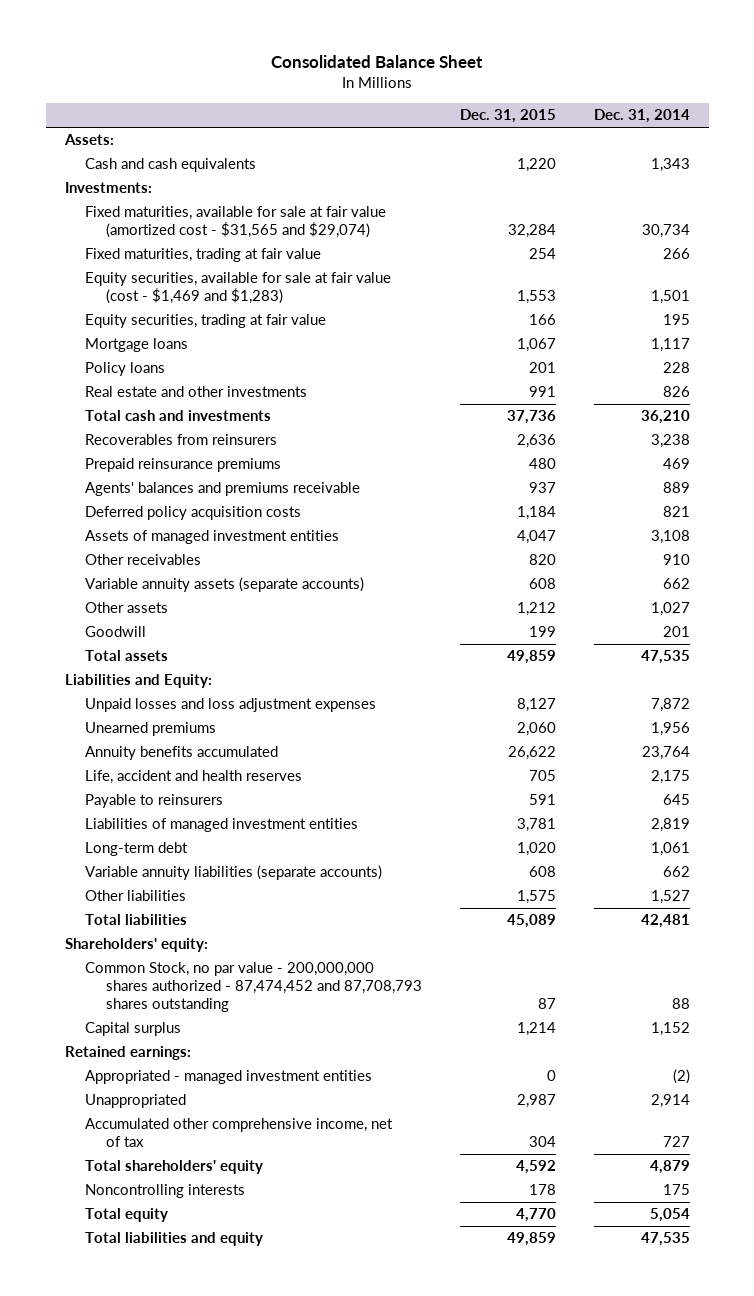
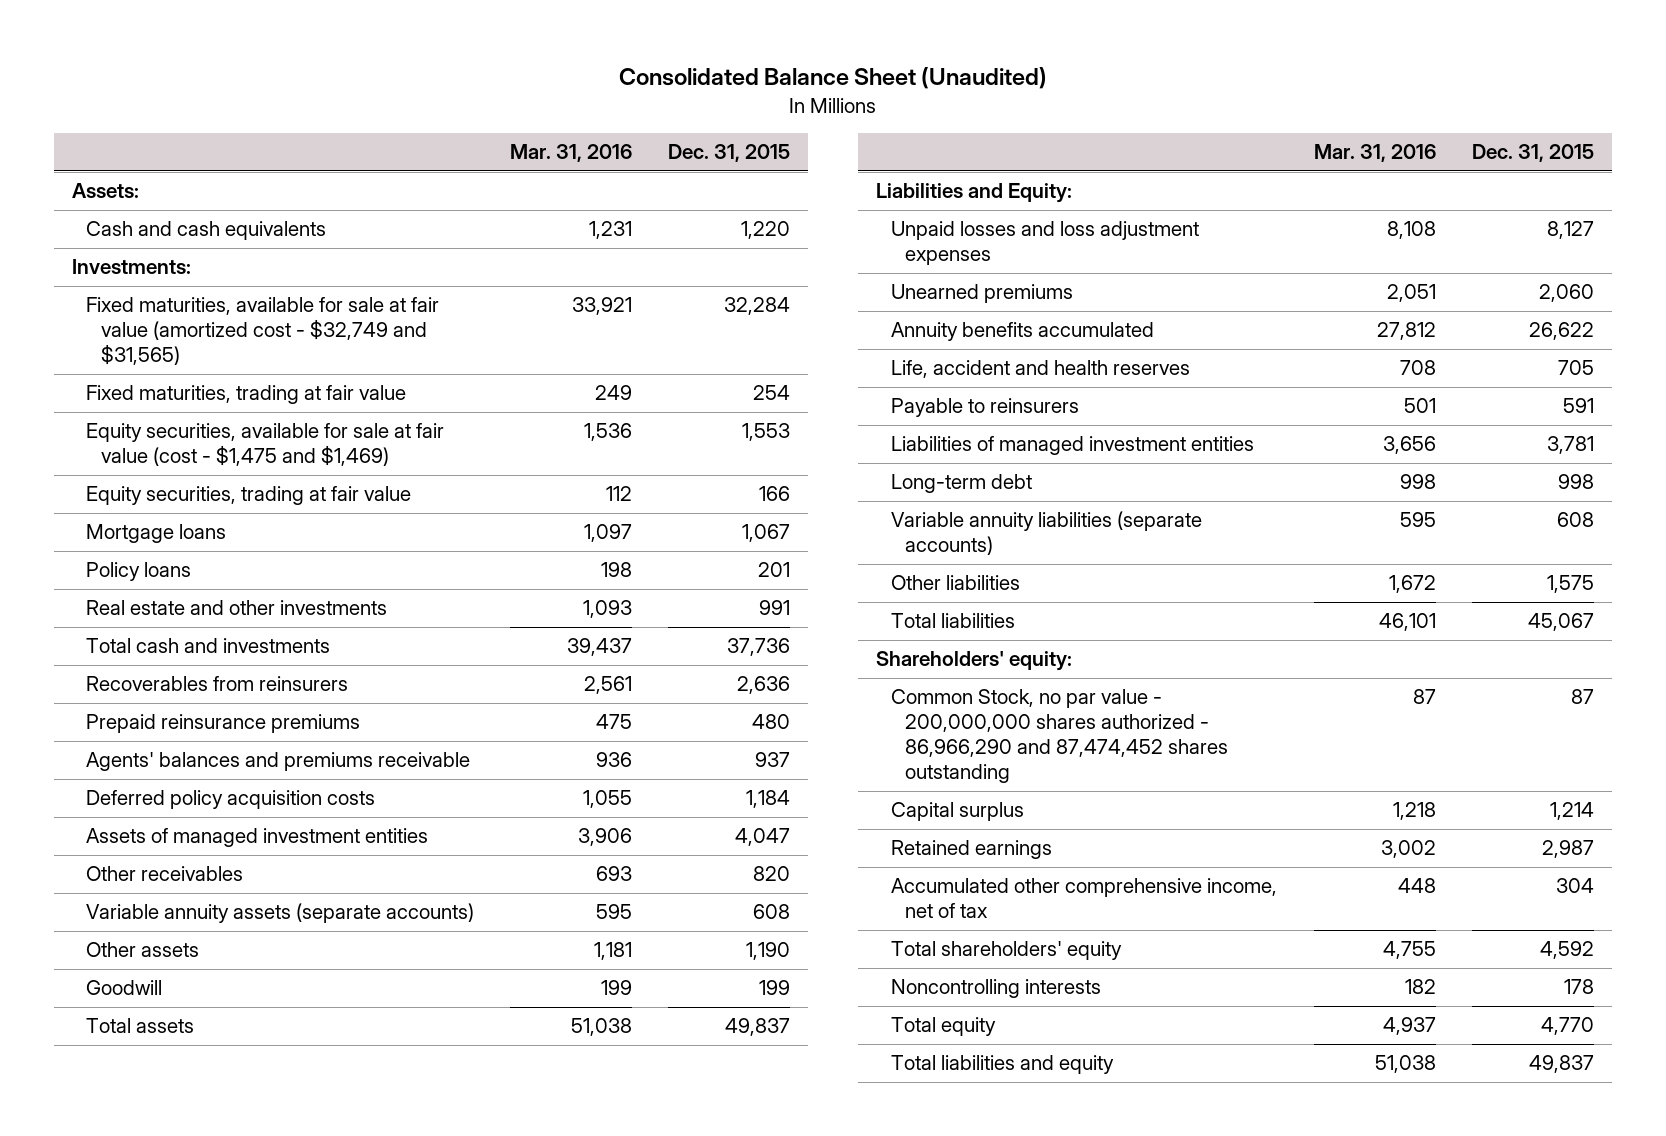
- Consolidated Balance Sheet
+ Consolidated Balance Sheet (Unaudited)
- | Dec. 31, 2015 | Dec. 31, 2014
+ | Mar. 31, 2016 | Dec. 31, 2015
- Fixed maturities, available for sale at fair value (amortized cost - $31,565 and $29,074) | 32,284 | 30,734
+ Fixed maturities, available for sale at fair value (amortized cost - $32,749 and $31,565) | 33,921 | 32,284
- Equity securities, available for sale at fair value (cost - $1,469 and $1,283) | 1,553 | 1,501
+ Equity securities, available for sale at fair value (cost - $1,475 and $1,469) | 1,536 | 1,553
- Other assets | 1,212 | 1,027
+ Other assets | 1,181 | 1,190
- Total assets | 49,859 | 47,535
+ Total assets | 51,038 | 49,837
- Long-term debt | 1,020 | 1,061
+ Long-term debt | 998 | 998
- Total liabilities | 45,089 | 42,481
+ Total liabilities | 46,101 | 45,067
- Common Stock, no par value - 200,000,000 shares authorized - 87,474,452 and 87,708,793 shares outstanding | 87 | 88
+ Common Stock, no par value - 200,000,000 shares authorized - 86,966,290 and 87,474,452 shares outstanding | 87 | 87
- Retained earnings:
- Appropriated - managed investment entities | 0 | (2)
- Unappropriated | 2,987 | 2,914
+ Retained earnings | 3,002 | 2,987
- Total liabilities and equity | 49,859 | 47,535
+ Total liabilities and equity | 51,038 | 49,837

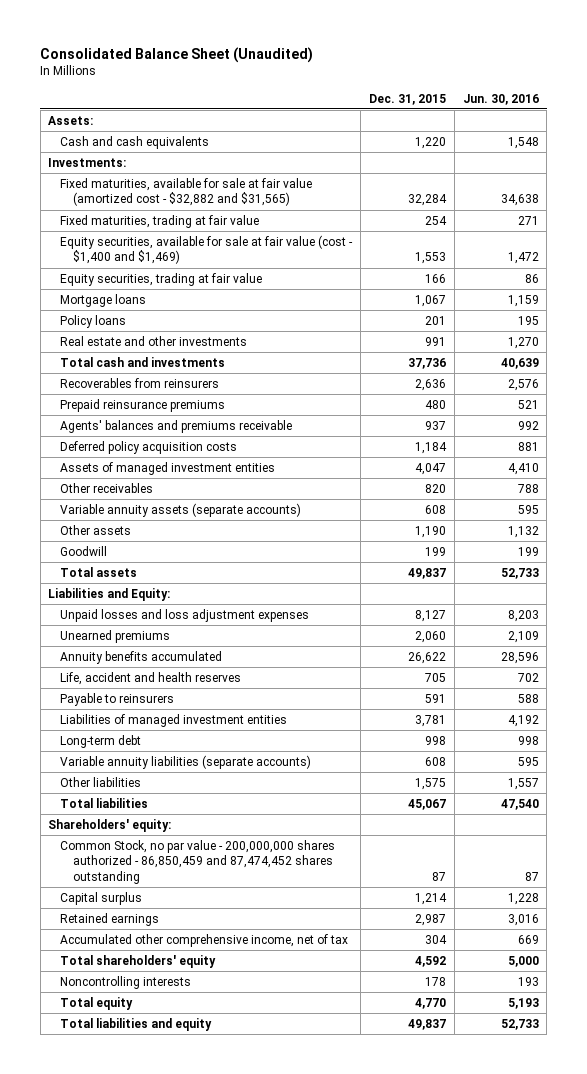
- | Mar. 31, 2016 | Dec. 31, 2015
+ | Dec. 31, 2015 | Jun. 30, 2016
- Fixed maturities, available for sale at fair value (amortized cost - $32,749 and $31,565) | 33,921 | 32,284
+ Fixed maturities, available for sale at fair value (amortized cost - $32,882 and $31,565) | 32,284 | 34,638
- Equity securities, available for sale at fair value (cost - $1,475 and $1,469) | 1,536 | 1,553
+ Equity securities, available for sale at fair value (cost - $1,400 and $1,469) | 1,553 | 1,472
- Common Stock, no par value - 200,000,000 shares authorized - 86,966,290 and 87,474,452 shares outstanding | 87 | 87
+ Common Stock, no par value - 200,000,000 shares authorized - 86,850,459 and 87,474,452 shares outstanding | 87 | 87

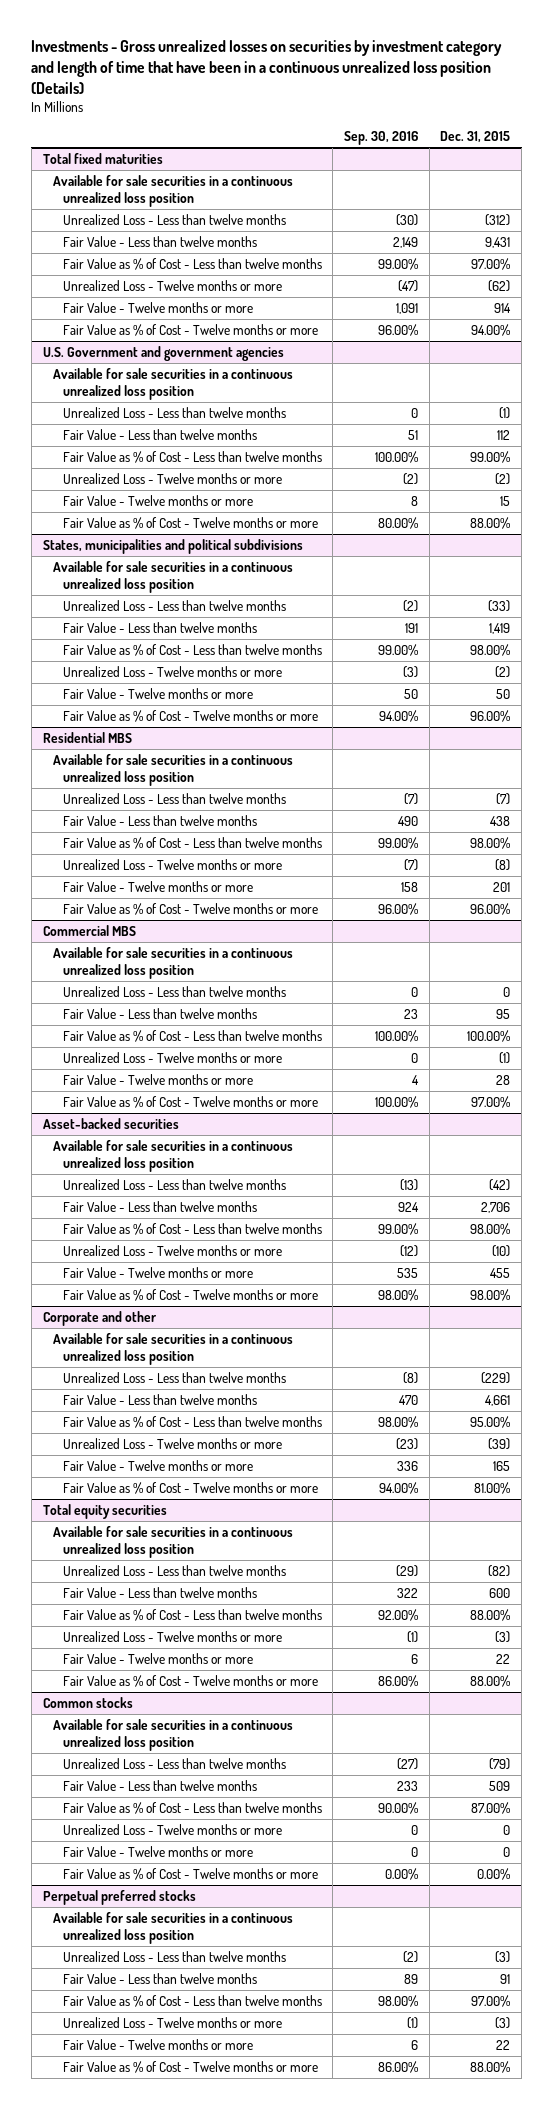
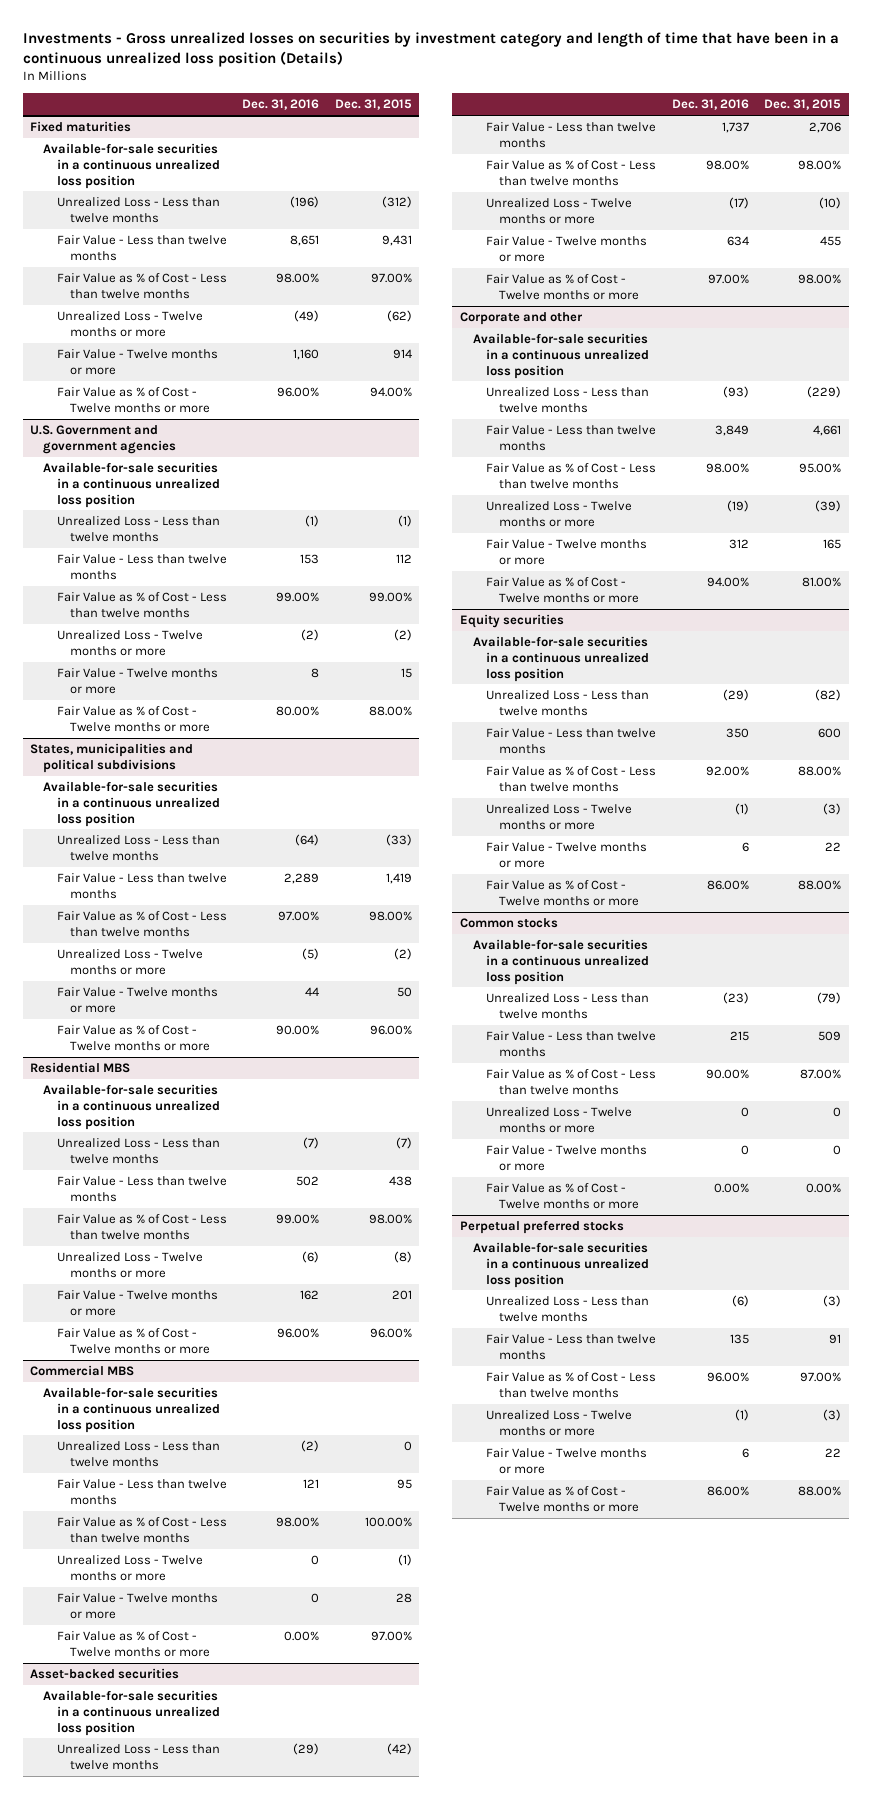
- | Sep. 30, 2016 | Dec. 31, 2015
+ | Dec. 31, 2016 | Dec. 31, 2015
- Total fixed maturities
- Available for sale securities in a continuous unrealized loss position
+ Fixed maturities
+ Available-for-sale securities in a continuous unrealized loss position
@ U.S. Government and government agencies
- Available for sale securities in a continuous unrealized loss position
+ Available-for-sale securities in a continuous unrealized loss position
@ States, municipalities and political subdivisions
- Available for sale securities in a continuous unrealized loss position
+ Available-for-sale securities in a continuous unrealized loss position
@ Residential MBS
- Available for sale securities in a continuous unrealized loss position
+ Available-for-sale securities in a continuous unrealized loss position
@ Commercial MBS
- Available for sale securities in a continuous unrealized loss position
+ Available-for-sale securities in a continuous unrealized loss position
@ Asset-backed securities
- Available for sale securities in a continuous unrealized loss position
+ Available-for-sale securities in a continuous unrealized loss position
@ Corporate and other
- Available for sale securities in a continuous unrealized loss position
+ Available-for-sale securities in a continuous unrealized loss position
- Total equity securities
- Available for sale securities in a continuous unrealized loss position
+ Equity securities
+ Available-for-sale securities in a continuous unrealized loss position
@ Common stocks
- Available for sale securities in a continuous unrealized loss position
+ Available-for-sale securities in a continuous unrealized loss position
@ Perpetual preferred stocks
- Available for sale securities in a continuous unrealized loss position
+ Available-for-sale securities in a continuous unrealized loss position

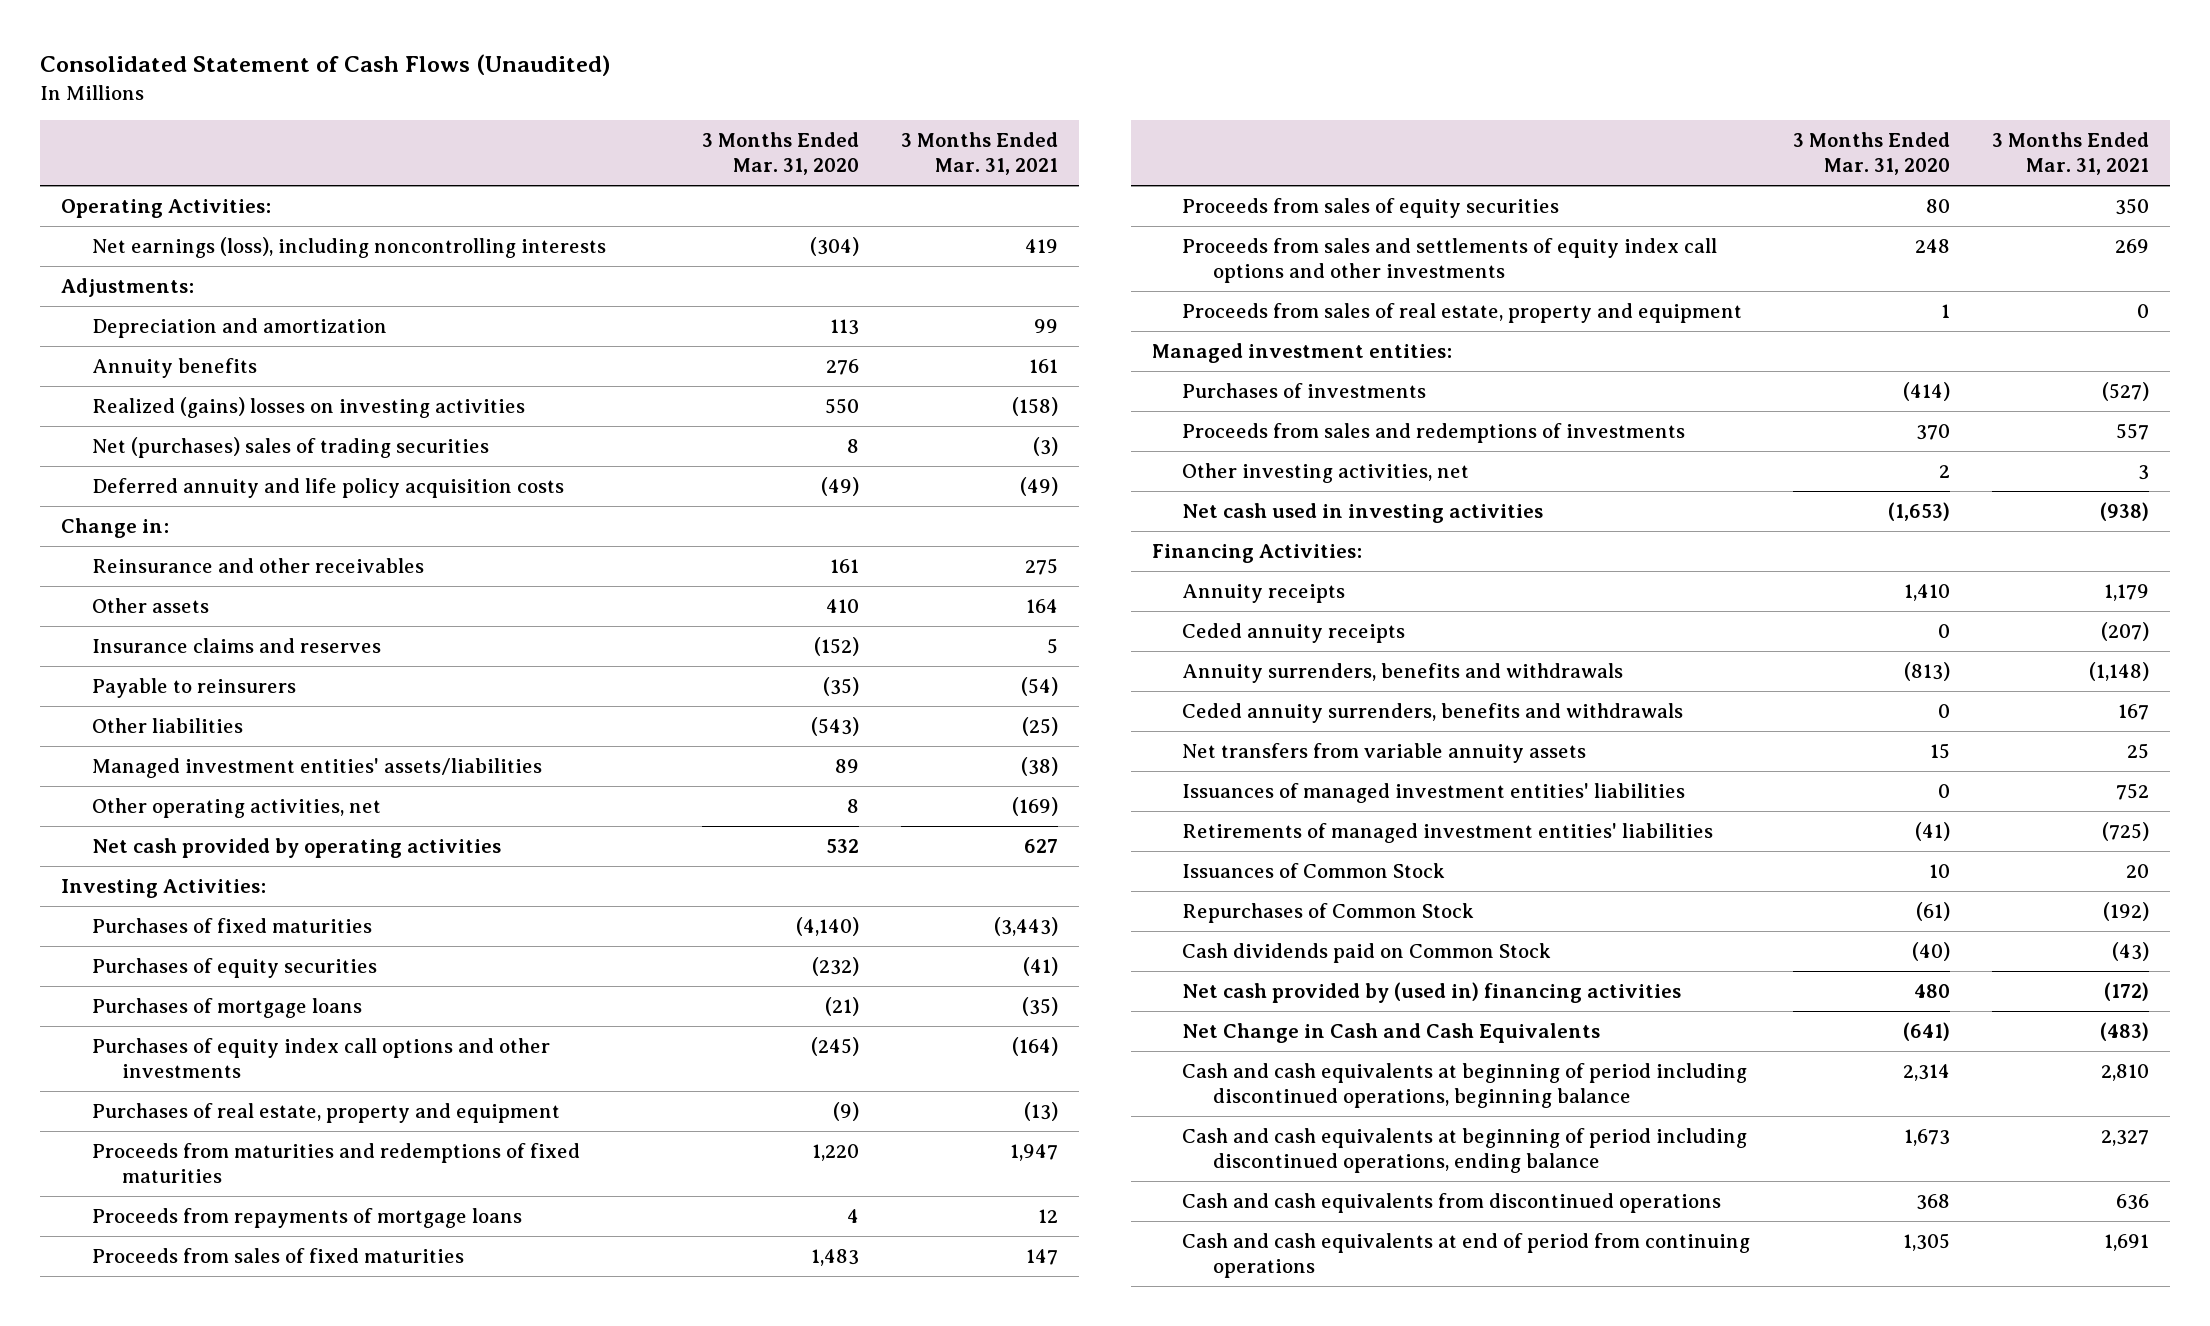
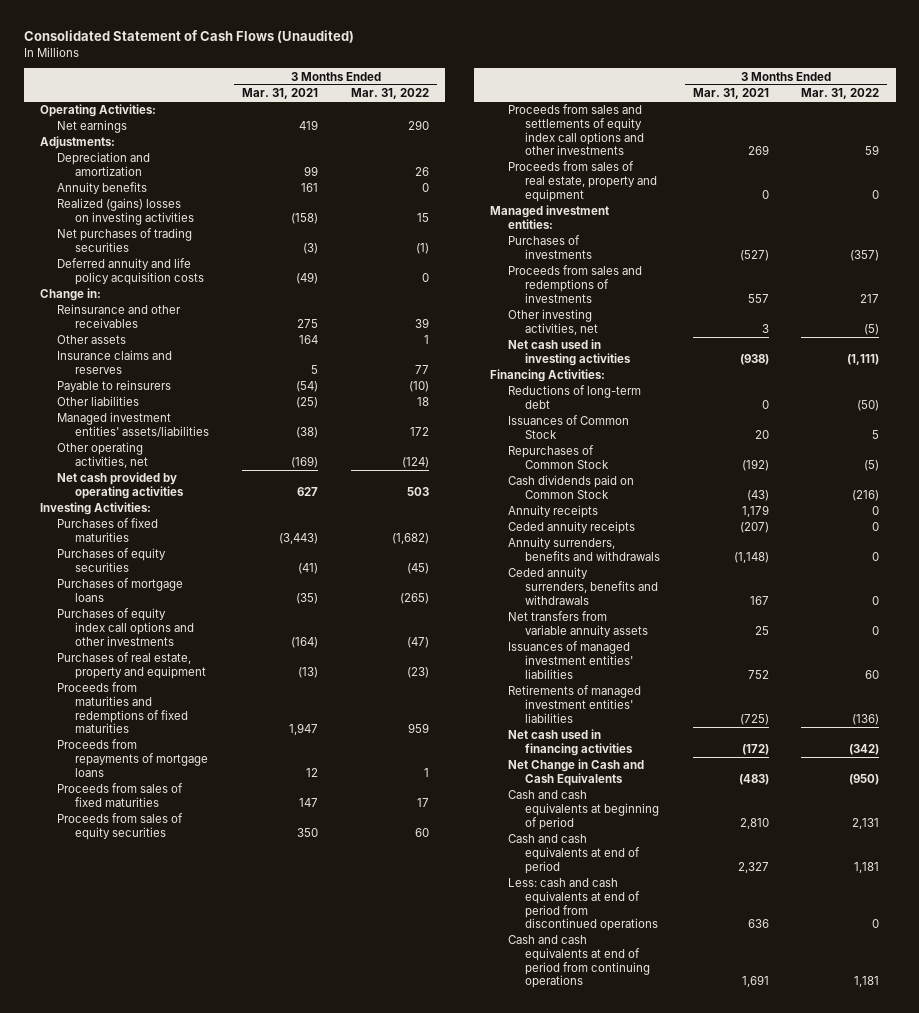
- | 3 Months Ended Mar. 31, 2020 | 3 Months Ended Mar. 31, 2021
+ | 3 Months Ended Mar. 31, 2021 | 3 Months Ended Mar. 31, 2022
- Net earnings (loss), including noncontrolling interests | (304) | 419
+ Net earnings | 419 | 290
- Net (purchases) sales of trading securities | 8 | (3)
+ Net purchases of trading securities | (3) | (1)
+ Reductions of long-term debt | 0 | (50)
moved up: Issuances of Common Stock | 20 | 5
moved up: Repurchases of Common Stock | (192) | (5)
moved up: Cash dividends paid on Common Stock | (43) | (216)
- Net cash provided by (used in) financing activities | 480 | (172)
+ Net cash used in financing activities | (172) | (342)
- Cash and cash equivalents at beginning of period including discontinued operations, beginning balance | 2,314 | 2,810
- Cash and cash equivalents at beginning of period including discontinued operations, ending balance | 1,673 | 2,327
- Cash and cash equivalents from discontinued operations | 368 | 636
+ Cash and cash equivalents at beginning of period | 2,810 | 2,131
+ Cash and cash equivalents at end of period | 2,327 | 1,181
+ Less: cash and cash equivalents at end of period from discontinued operations | 636 | 0

